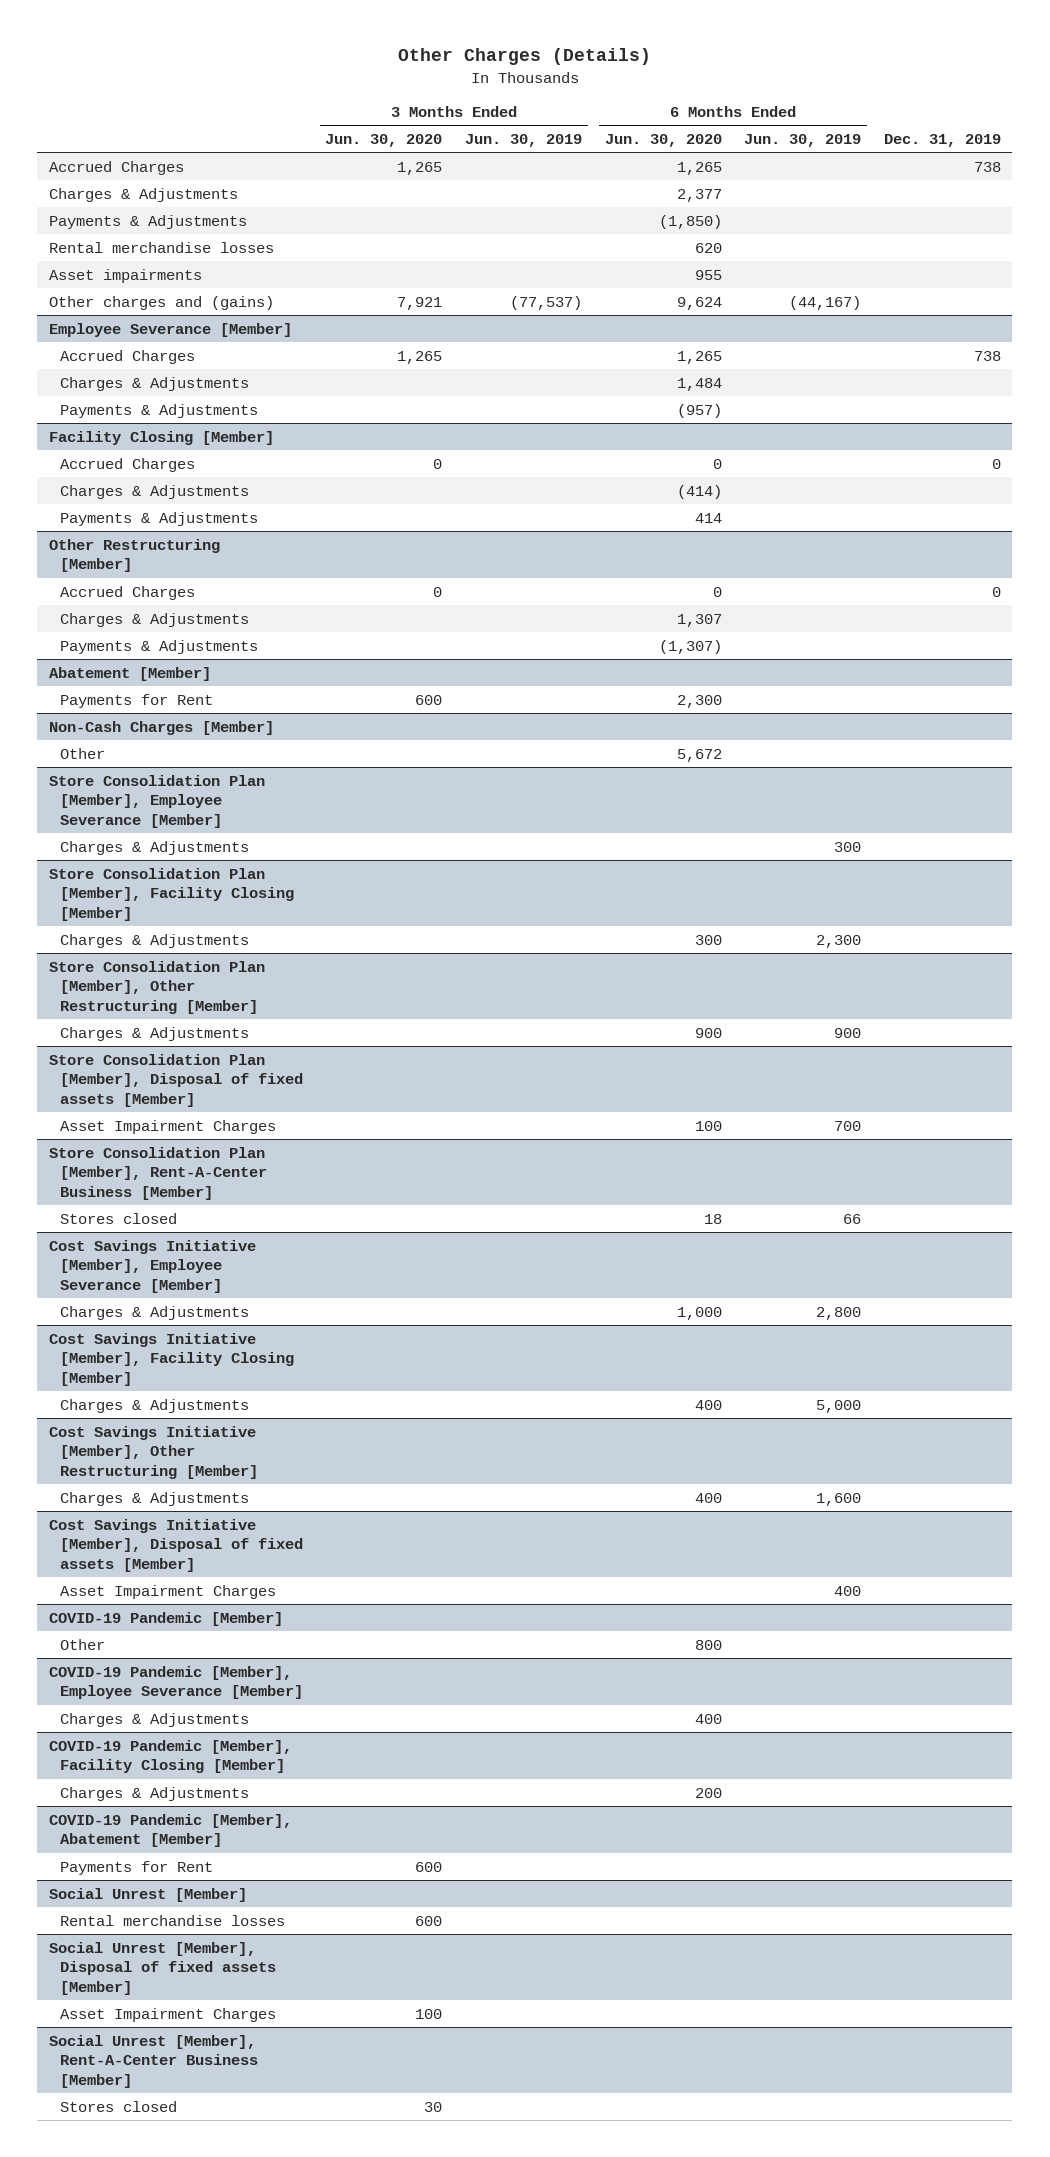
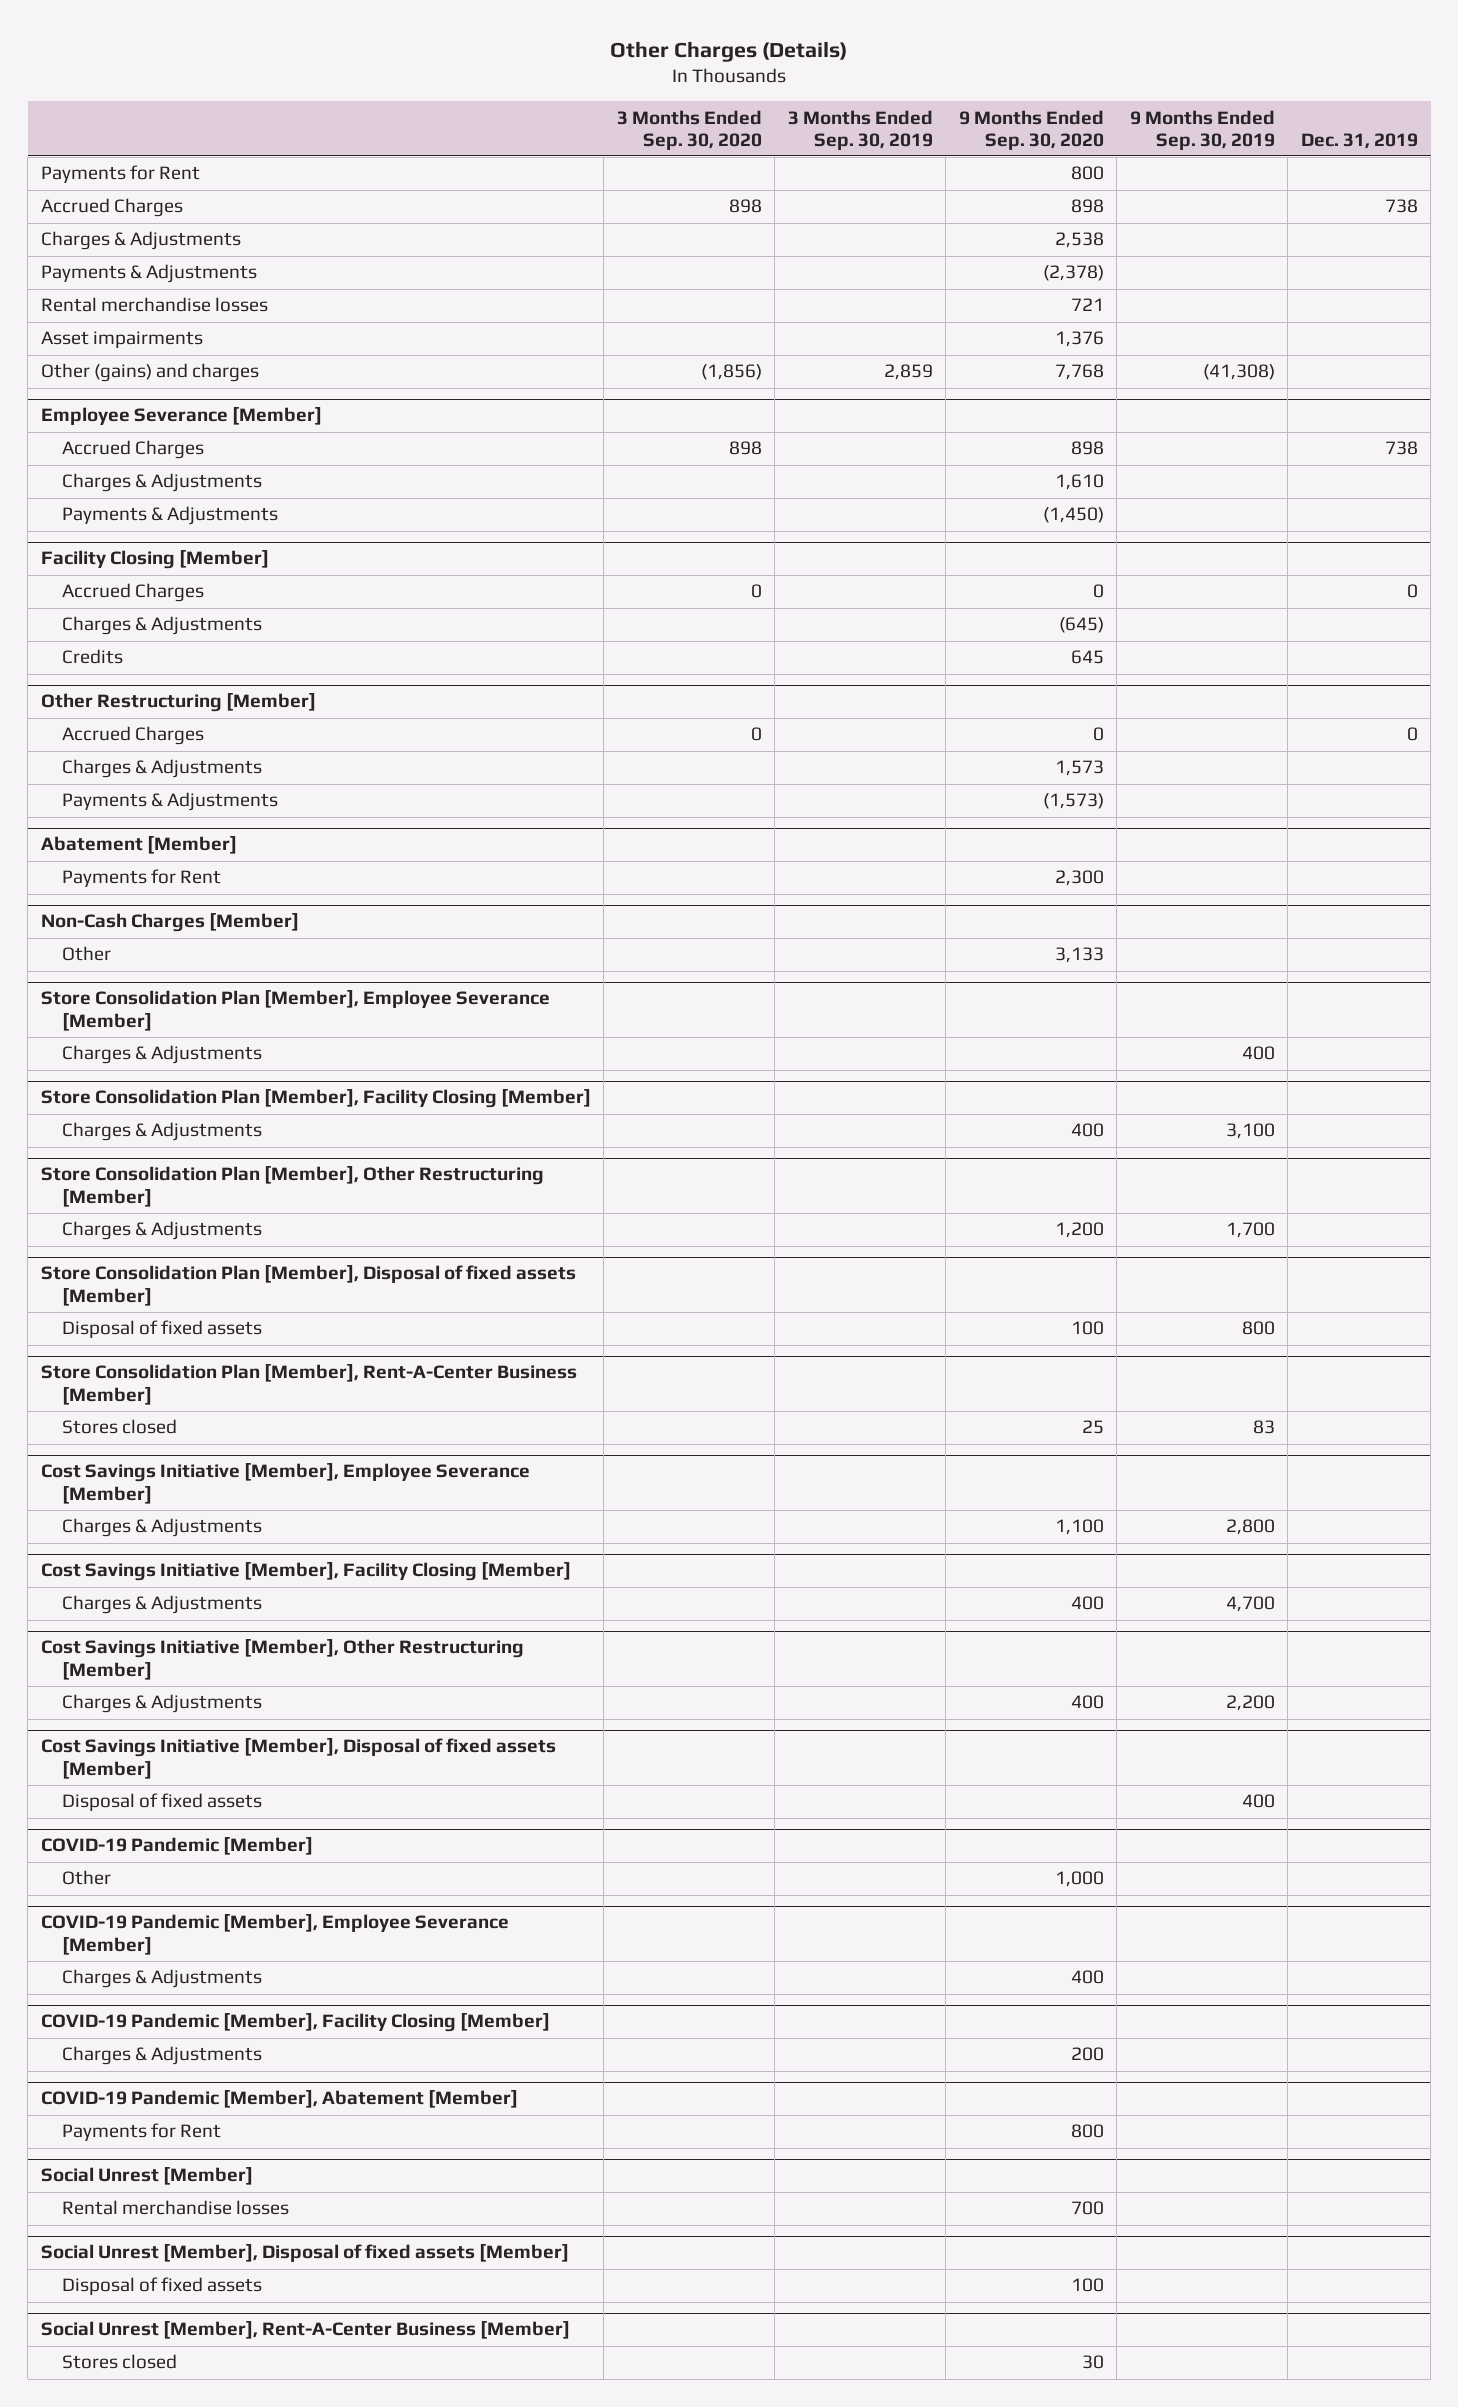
- | 3 Months Ended Jun. 30, 2020 | 3 Months Ended Jun. 30, 2019 | 6 Months Ended Jun. 30, 2020 | 6 Months Ended Jun. 30, 2019 | Dec. 31, 2019
+ | 3 Months Ended Sep. 30, 2020 | 3 Months Ended Sep. 30, 2019 | 9 Months Ended Sep. 30, 2020 | 9 Months Ended Sep. 30, 2019 | Dec. 31, 2019
+ Payments for Rent | | | 800 | |
- Other charges and (gains) | 7,921 | (77,537) | 9,624 | (44,167) |
+ Other (gains) and charges | (1,856) | 2,859 | 7,768 | (41,308) |
@ Facility Closing [Member]
- Payments & Adjustments | | | 414 | |
+ Credits | | | 645 | |
@ Store Consolidation Plan [Member], Disposal of fixed assets [Member]
- Asset Impairment Charges | | | 100 | 700 |
+ Disposal of fixed assets | | | 100 | 800 |
@ Cost Savings Initiative [Member], Disposal of fixed assets [Member]
- Asset Impairment Charges | | | | 400 |
+ Disposal of fixed assets | | | | 400 |
@ Social Unrest [Member], Disposal of fixed assets [Member]
- Asset Impairment Charges | 100 | | | |
+ Disposal of fixed assets | | | 100 | |

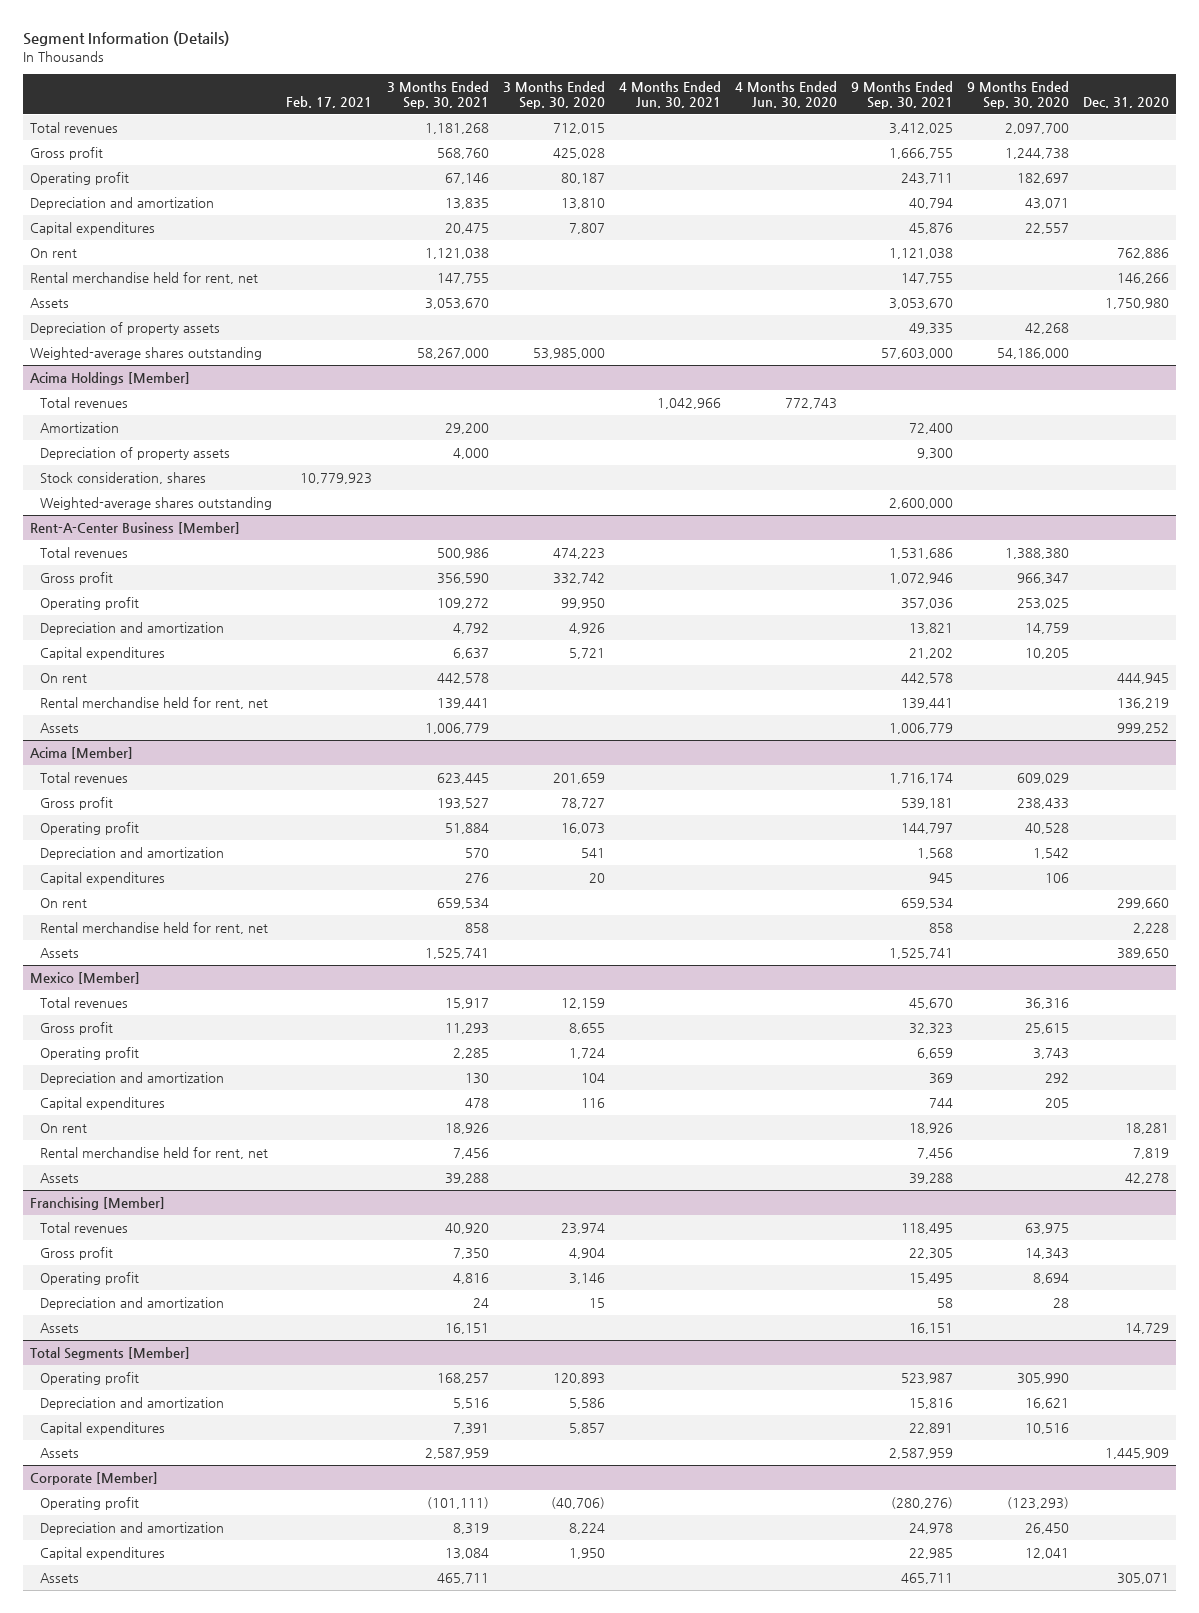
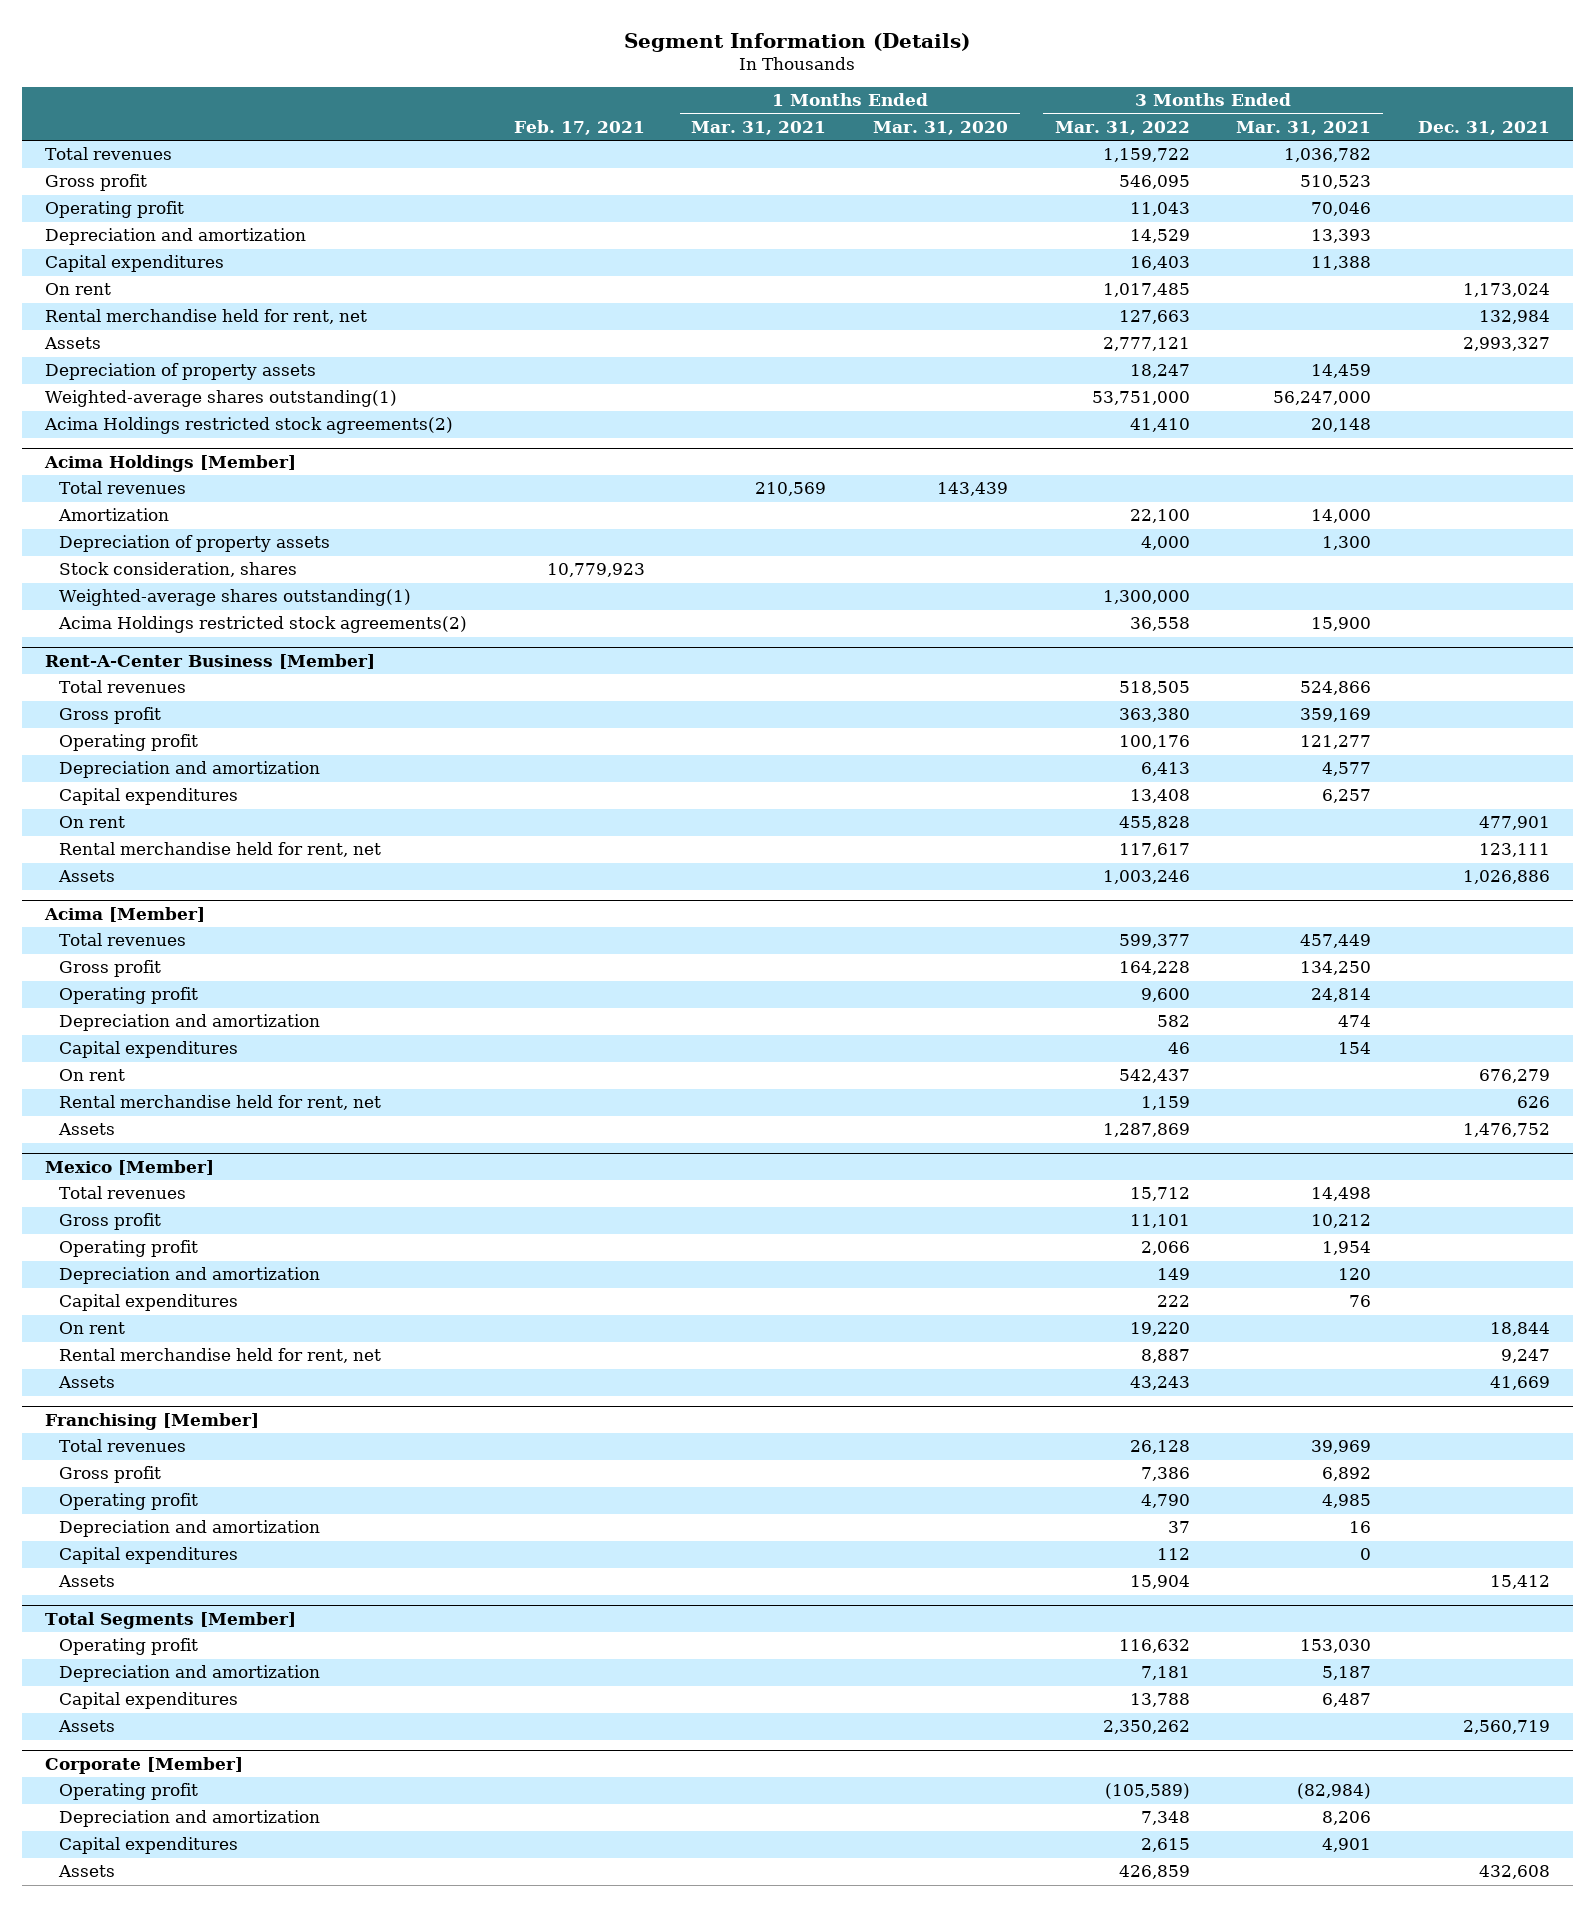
- | Feb. 17, 2021 | 3 Months Ended Sep. 30, 2021 | 3 Months Ended Sep. 30, 2020 | 4 Months Ended Jun. 30, 2021 | 4 Months Ended Jun. 30, 2020 | 9 Months Ended Sep. 30, 2021 | 9 Months Ended Sep. 30, 2020 | Dec. 31, 2020
+ | Feb. 17, 2021 | 1 Months Ended Mar. 31, 2021 | 1 Months Ended Mar. 31, 2020 | 3 Months Ended Mar. 31, 2022 | 3 Months Ended Mar. 31, 2021 | Dec. 31, 2021
- Weighted-average shares outstanding | | 58,267,000 | 53,985,000 | | | 57,603,000 | 54,186,000 |
+ Weighted-average shares outstanding(1) | | | | 53,751,000 | 56,247,000 |
+ Acima Holdings restricted stock agreements(2) | | | | 41,410 | 20,148 |
@ Acima Holdings [Member]
- Weighted-average shares outstanding | | | | | | 2,600,000 | |
+ Weighted-average shares outstanding(1) | | | | 1,300,000 | |
+ Acima Holdings restricted stock agreements(2) | | | | 36,558 | 15,900 |
@ Franchising [Member]
+ Capital expenditures | | | | 112 | 0 |

